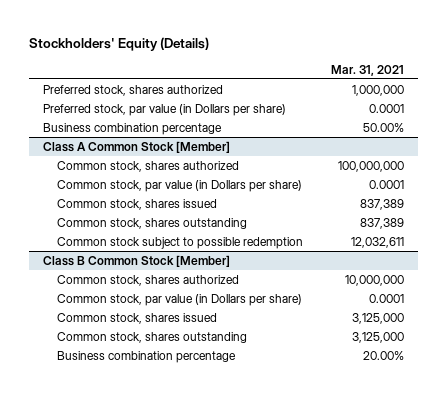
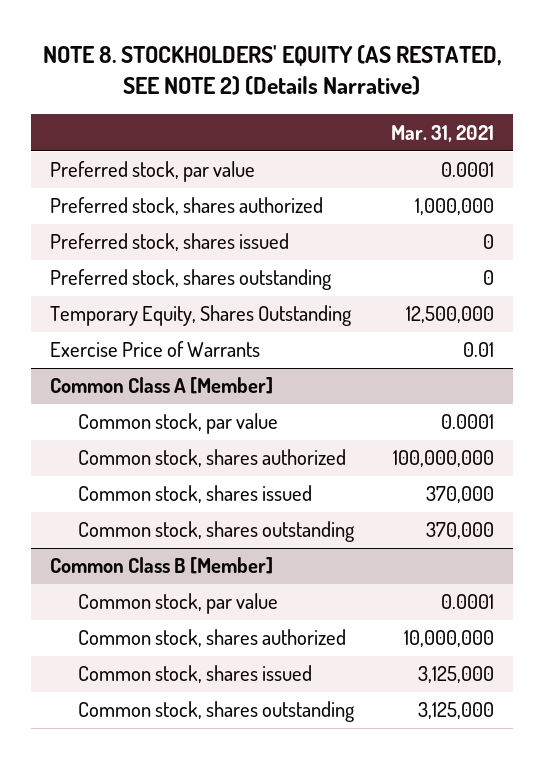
- Stockholders' Equity (Details)
+ NOTE 8. STOCKHOLDERS' EQUITY (AS RESTATED, SEE NOTE 2) (Details Narrative)
+ Preferred stock, par value | 0.0001
- Preferred stock, par value (in Dollars per share) | 0.0001
- Business combination percentage | 50.00%
- Class A Common Stock [Member]
+ Preferred stock, shares issued | 0
+ Preferred stock, shares outstanding | 0
+ Temporary Equity, Shares Outstanding | 12,500,000
+ Exercise Price of Warrants | 0.01
+ Common Class A [Member]
+ Common stock, par value | 0.0001
- Common stock, par value (in Dollars per share) | 0.0001
- Common stock, shares issued | 837,389
- Common stock, shares outstanding | 837,389
- Common stock subject to possible redemption | 12,032,611
- Class B Common Stock [Member]
+ Common stock, shares issued | 370,000
+ Common stock, shares outstanding | 370,000
+ Common Class B [Member]
+ Common stock, par value | 0.0001
- Common stock, par value (in Dollars per share) | 0.0001
- Business combination percentage | 20.00%

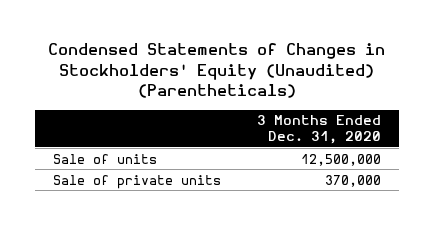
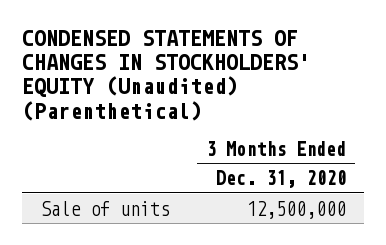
- Condensed Statements of Changes in Stockholders' Equity (Unaudited) (Parentheticals)
+ CONDENSED STATEMENTS OF CHANGES IN STOCKHOLDERS' EQUITY (Unaudited) (Parenthetical)
- Sale of private units | 370,000

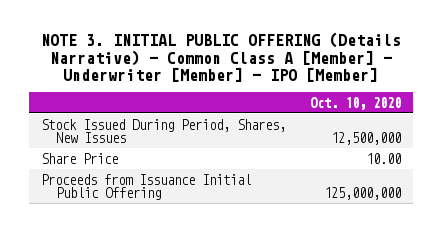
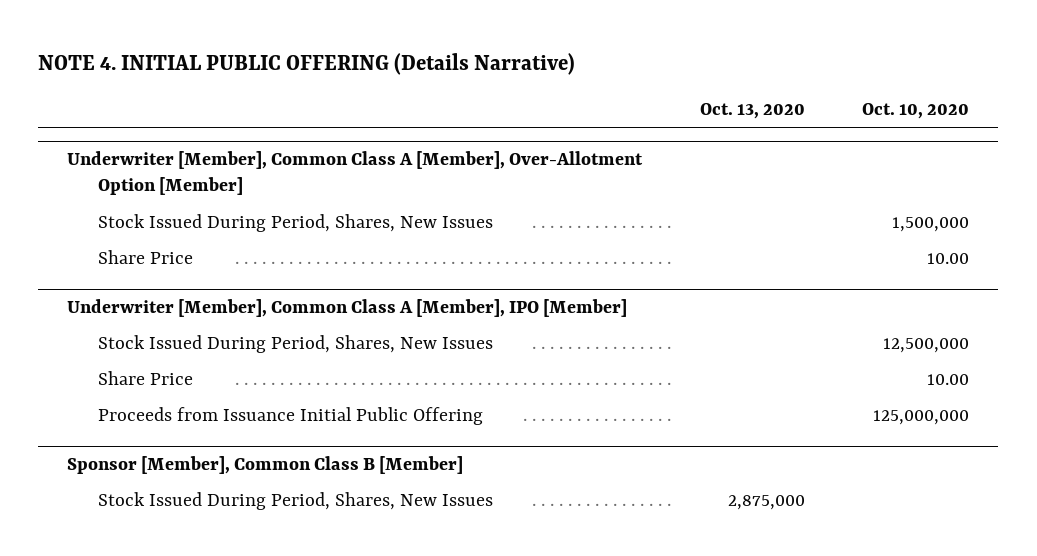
- NOTE 3. INITIAL PUBLIC OFFERING (Details Narrative) - Common Class A [Member] - Underwriter [Member] - IPO [Member]
+ NOTE 4. INITIAL PUBLIC OFFERING (Details Narrative)
- | Oct. 10, 2020
+ | Oct. 13, 2020 | Oct. 10, 2020
+ Underwriter [Member], Common Class A [Member], Over-Allotment Option [Member]
+ Stock Issued During Period, Shares, New Issues | | 1,500,000
+ Share Price | | 10.00
+ Underwriter [Member], Common Class A [Member], IPO [Member]
+ Sponsor [Member], Common Class B [Member]
+ Stock Issued During Period, Shares, New Issues | 2,875,000 |

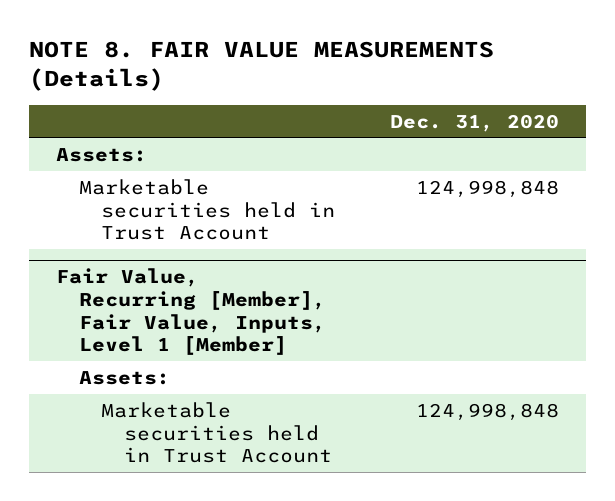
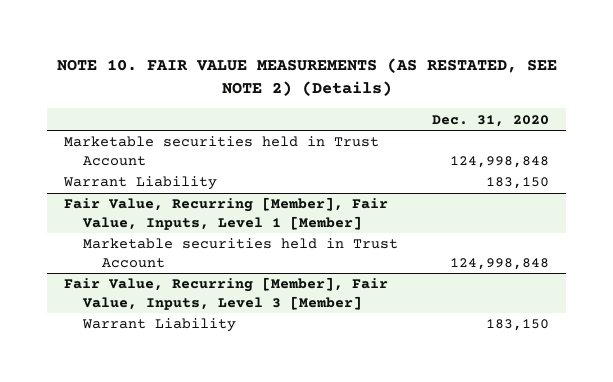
- NOTE 8. FAIR VALUE MEASUREMENTS (Details)
+ NOTE 10. FAIR VALUE MEASUREMENTS (AS RESTATED, SEE NOTE 2) (Details)
- Assets:
+ Warrant Liability | 183,150
@ Fair Value, Recurring [Member], Fair Value, Inputs, Level 1 [Member]
- Assets:
+ Fair Value, Recurring [Member], Fair Value, Inputs, Level 3 [Member]
+ Warrant Liability | 183,150

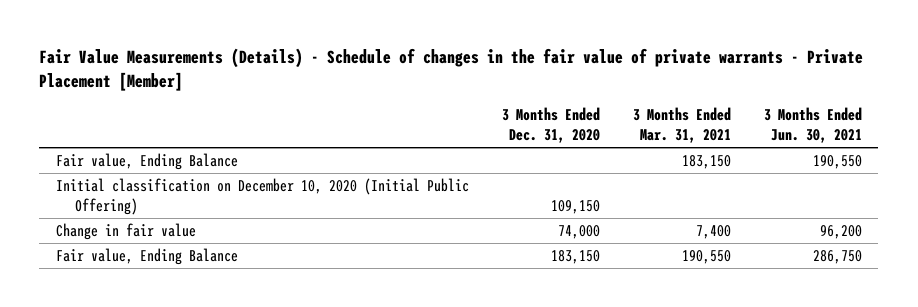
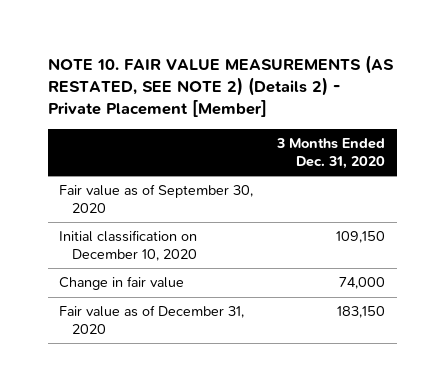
- Fair Value Measurements (Details) - Schedule of changes in the fair value of private warrants - Private Placement [Member]
+ NOTE 10. FAIR VALUE MEASUREMENTS (AS RESTATED, SEE NOTE 2) (Details 2) - Private Placement [Member]
- | 3 Months Ended Dec. 31, 2020 | 3 Months Ended Mar. 31, 2021 | 3 Months Ended Jun. 30, 2021
+ | 3 Months Ended Dec. 31, 2020
- Fair value, Ending Balance | | 183,150 | 190,550
- Initial classification on December 10, 2020 (Initial Public Offering) | 109,150 | |
+ Fair value as of September 30, 2020
+ Initial classification on December 10, 2020 | 109,150
- Fair value, Ending Balance | 183,150 | 190,550 | 286,750
+ Fair value as of December 31, 2020 | 183,150

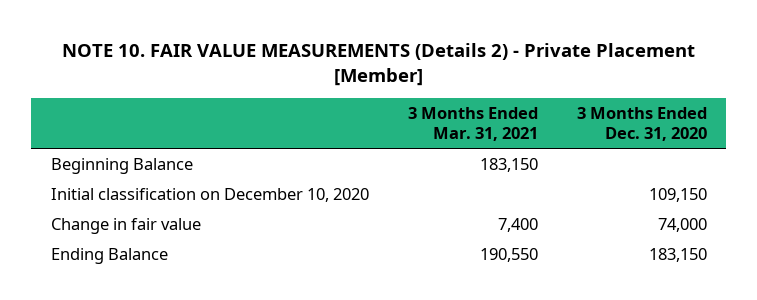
- NOTE 10. FAIR VALUE MEASUREMENTS (AS RESTATED, SEE NOTE 2) (Details 2) - Private Placement [Member]
+ NOTE 10. FAIR VALUE MEASUREMENTS (Details 2) - Private Placement [Member]
- | 3 Months Ended Dec. 31, 2020
+ | 3 Months Ended Mar. 31, 2021 | 3 Months Ended Dec. 31, 2020
- Fair value as of September 30, 2020
+ Beginning Balance | 183,150 |
- Fair value as of December 31, 2020 | 183,150
+ Ending Balance | 190,550 | 183,150

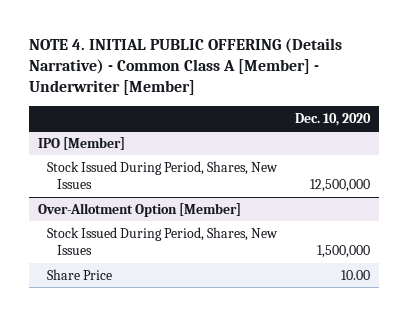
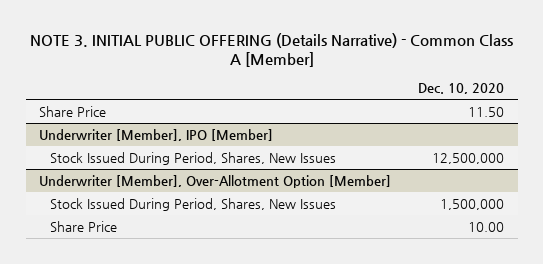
- NOTE 4. INITIAL PUBLIC OFFERING (Details Narrative) - Common Class A [Member] - Underwriter [Member]
+ NOTE 3. INITIAL PUBLIC OFFERING (Details Narrative) - Common Class A [Member]
- IPO [Member]
+ Share Price | 11.50
+ Underwriter [Member], IPO [Member]
- Over-Allotment Option [Member]
+ Underwriter [Member], Over-Allotment Option [Member]

